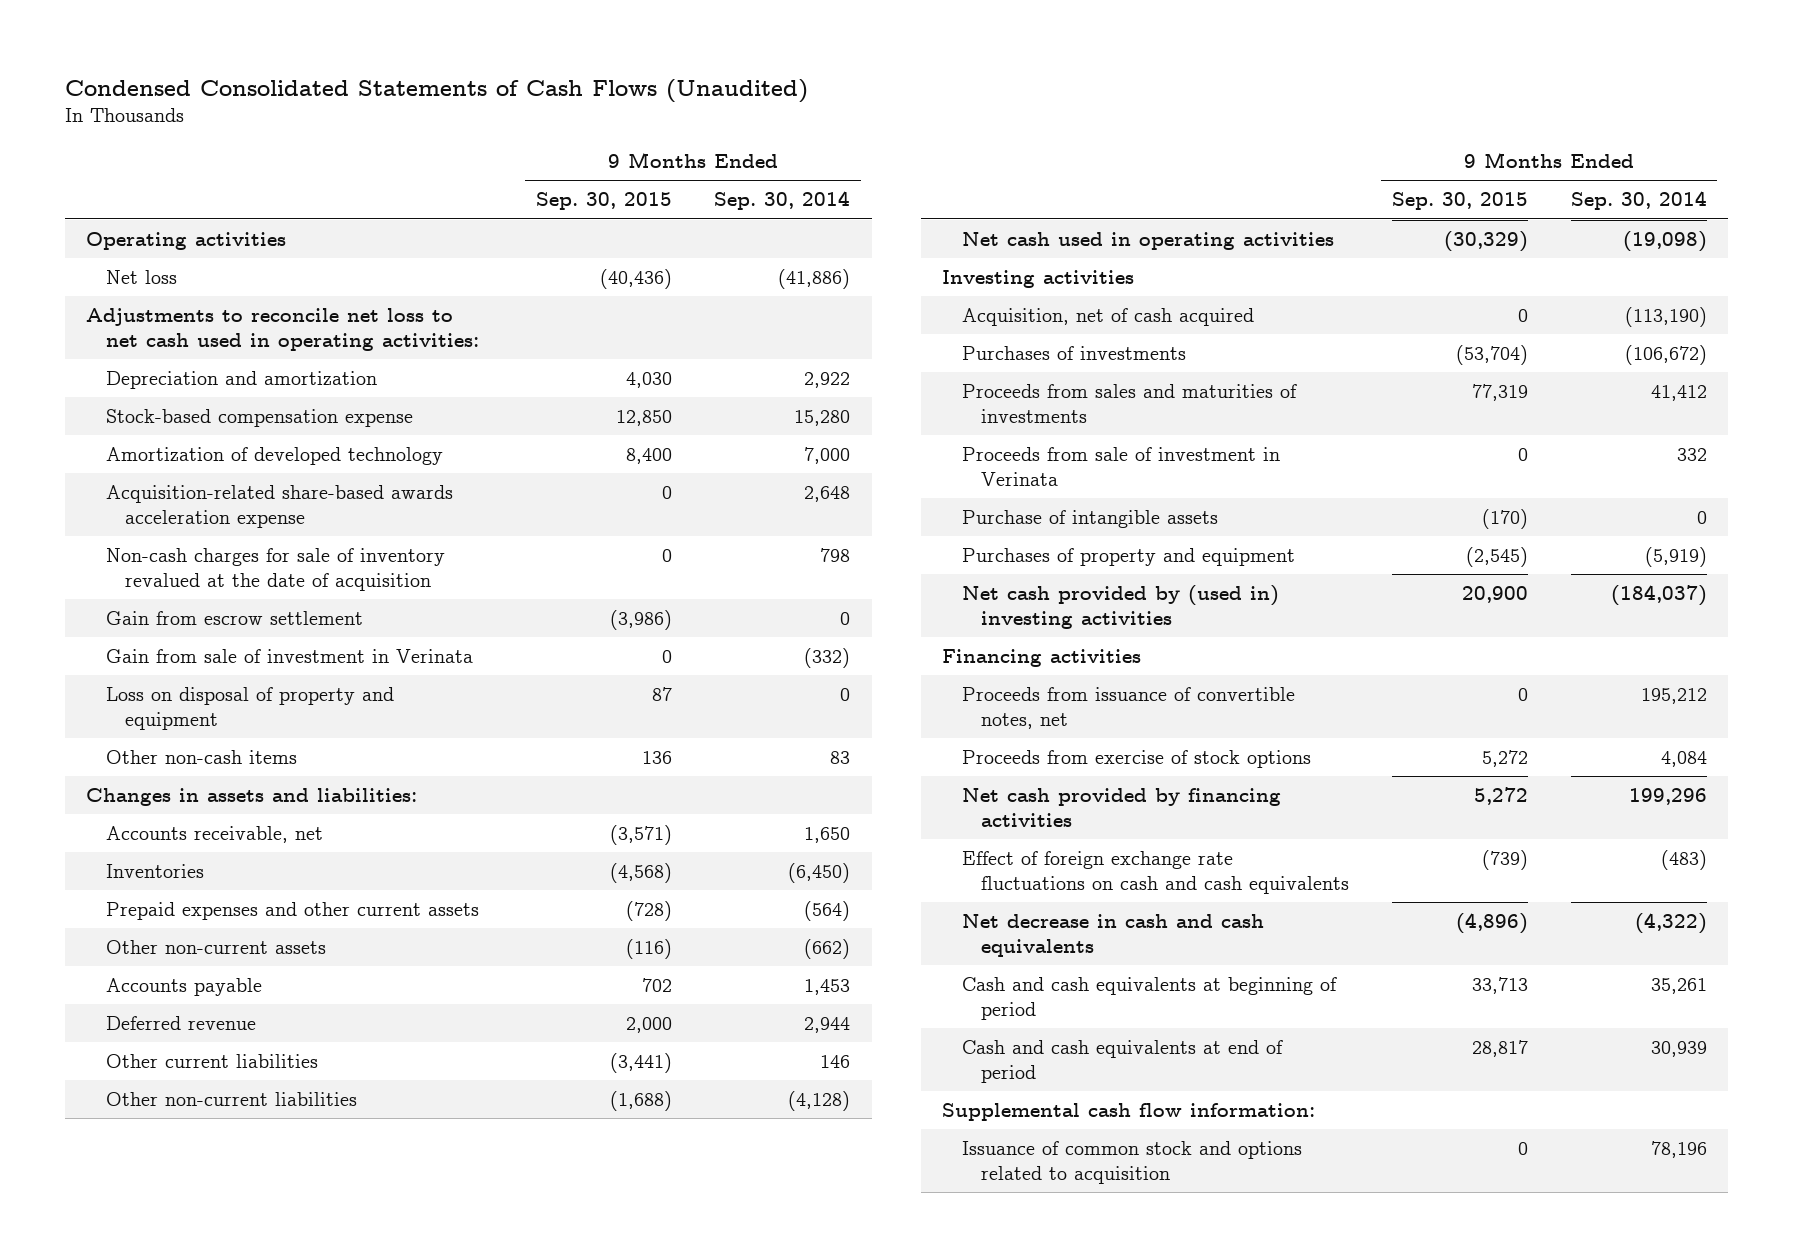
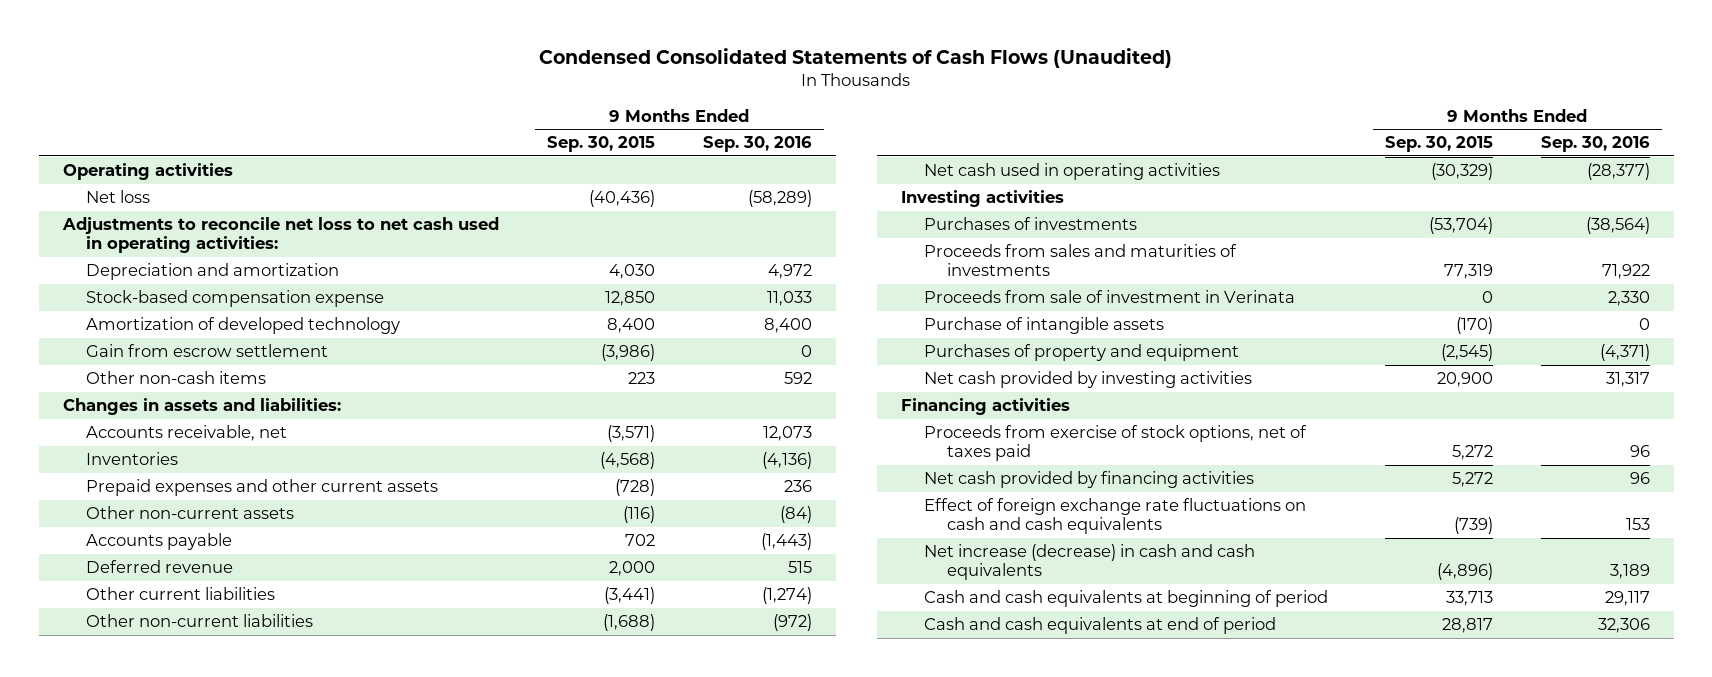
- | 9 Months Ended Sep. 30, 2015 | 9 Months Ended Sep. 30, 2014
+ | 9 Months Ended Sep. 30, 2015 | 9 Months Ended Sep. 30, 2016
- Acquisition-related share-based awards acceleration expense | 0 | 2,648
- Non-cash charges for sale of inventory revalued at the date of acquisition | 0 | 798
- Gain from sale of investment in Verinata | 0 | (332)
- Loss on disposal of property and equipment | 87 | 0
- Other non-cash items | 136 | 83
+ Other non-cash items | 223 | 592
- Acquisition, net of cash acquired | 0 | (113,190)
- Net cash provided by (used in) investing activities | 20,900 | (184,037)
+ Net cash provided by investing activities | 20,900 | 31,317
- Proceeds from issuance of convertible notes, net | 0 | 195,212
- Proceeds from exercise of stock options | 5,272 | 4,084
+ Proceeds from exercise of stock options, net of taxes paid | 5,272 | 96
- Net decrease in cash and cash equivalents | (4,896) | (4,322)
+ Net increase (decrease) in cash and cash equivalents | (4,896) | 3,189
- Supplemental cash flow information:
- Issuance of common stock and options related to acquisition | 0 | 78,196

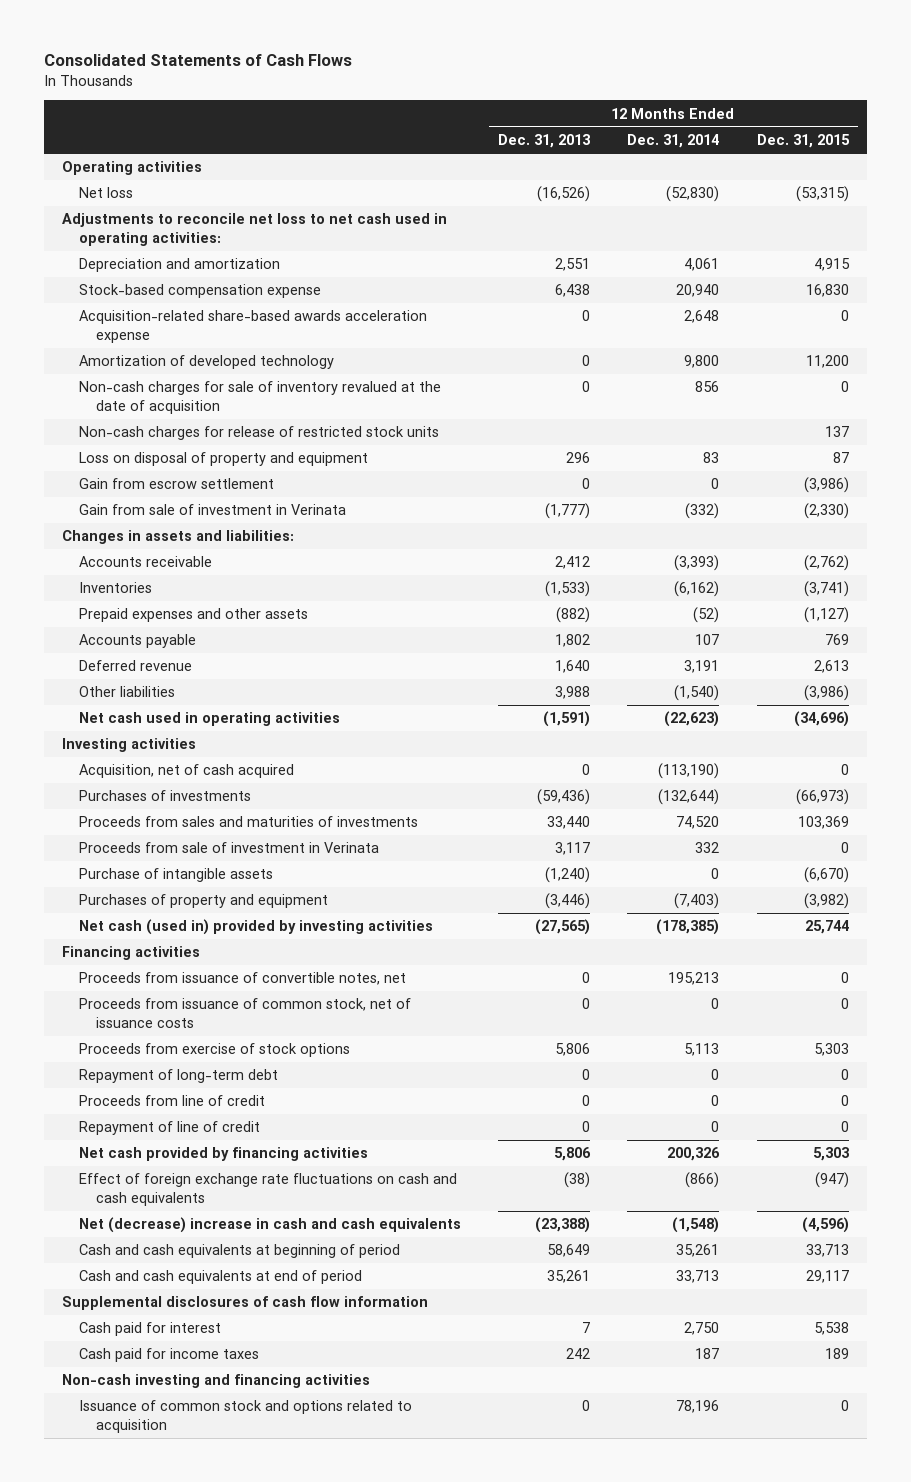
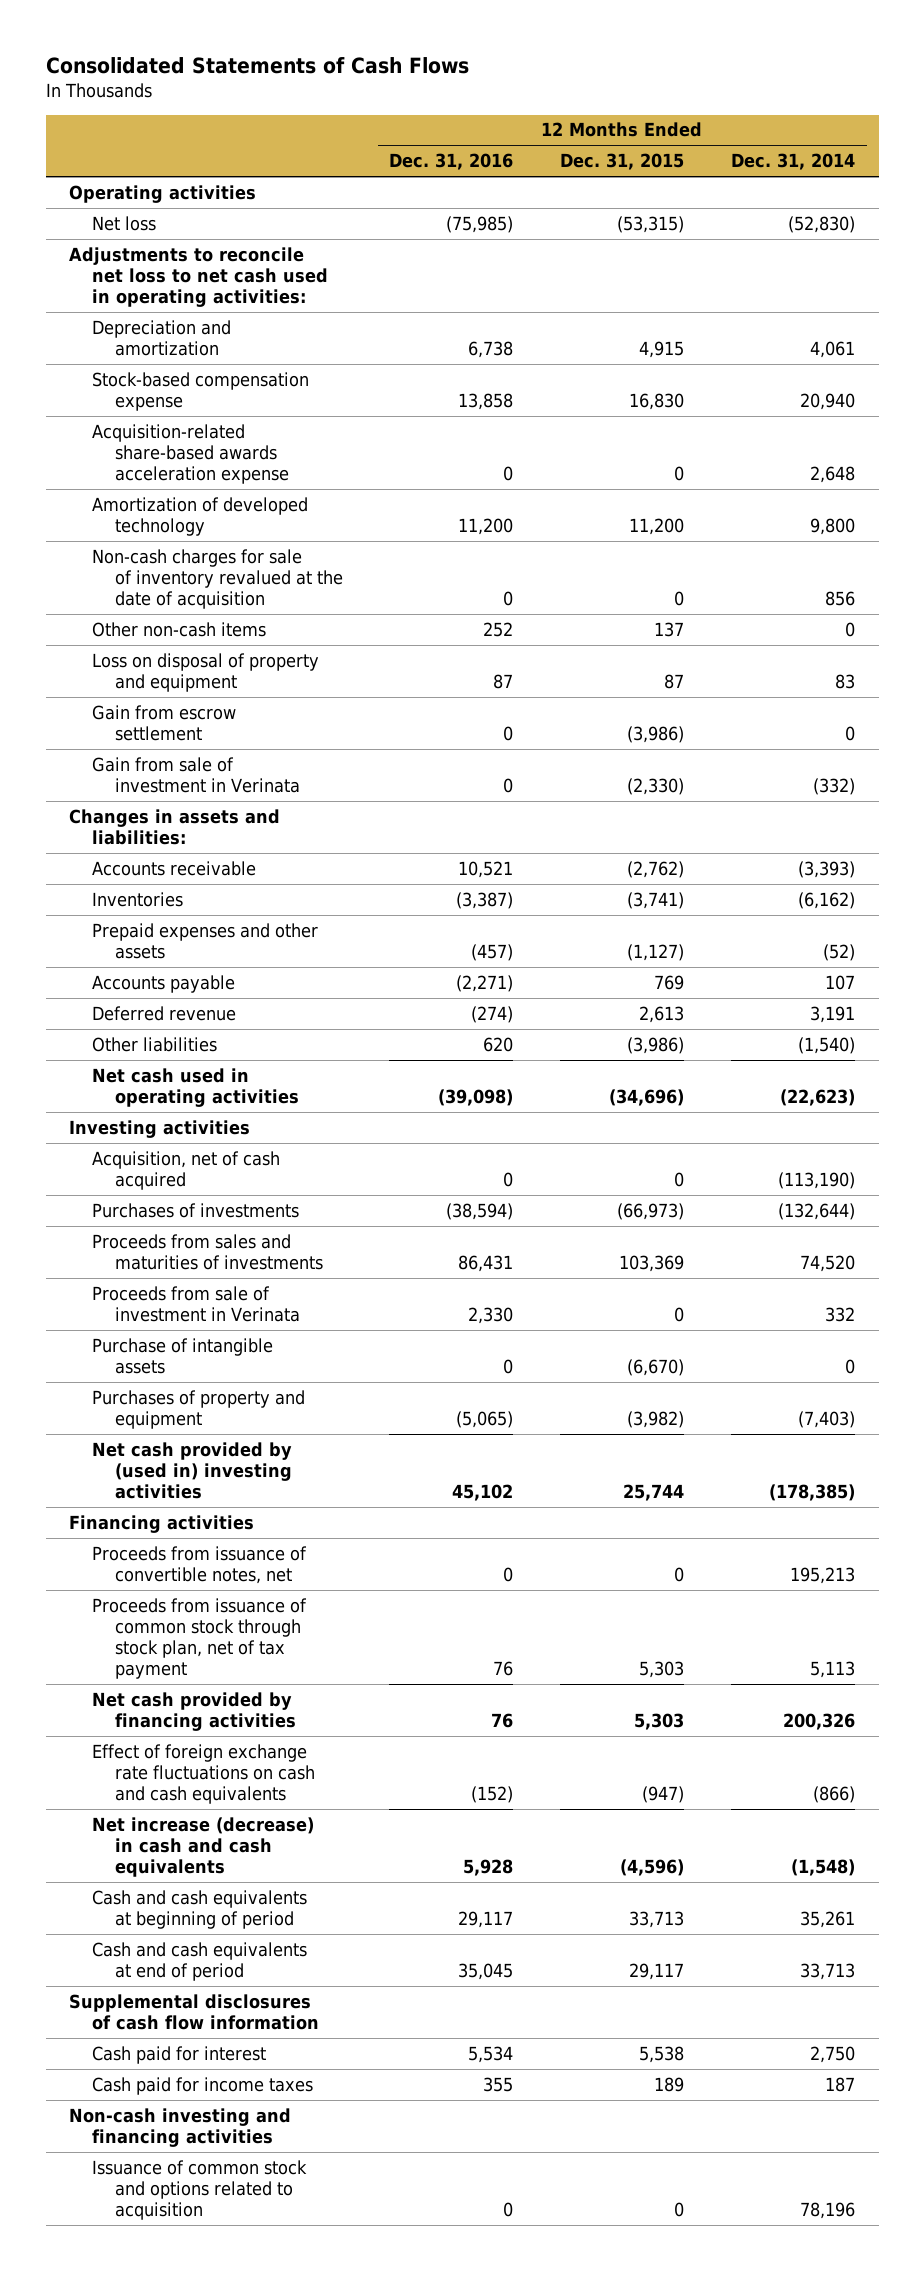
- | 12 Months Ended Dec. 31, 2013 | 12 Months Ended Dec. 31, 2014 | 12 Months Ended Dec. 31, 2015
+ | 12 Months Ended Dec. 31, 2016 | 12 Months Ended Dec. 31, 2015 | 12 Months Ended Dec. 31, 2014
- Non-cash charges for release of restricted stock units | | | 137
+ Other non-cash items | 252 | 137 | 0
- Net cash (used in) provided by investing activities | (27,565) | (178,385) | 25,744
+ Net cash provided by (used in) investing activities | 45,102 | 25,744 | (178,385)
- Proceeds from issuance of common stock, net of issuance costs | 0 | 0 | 0
- Proceeds from exercise of stock options | 5,806 | 5,113 | 5,303
- Repayment of long-term debt | 0 | 0 | 0
- Proceeds from line of credit | 0 | 0 | 0
- Repayment of line of credit | 0 | 0 | 0
+ Proceeds from issuance of common stock through stock plan, net of tax payment | 76 | 5,303 | 5,113
- Net (decrease) increase in cash and cash equivalents | (23,388) | (1,548) | (4,596)
+ Net increase (decrease) in cash and cash equivalents | 5,928 | (4,596) | (1,548)

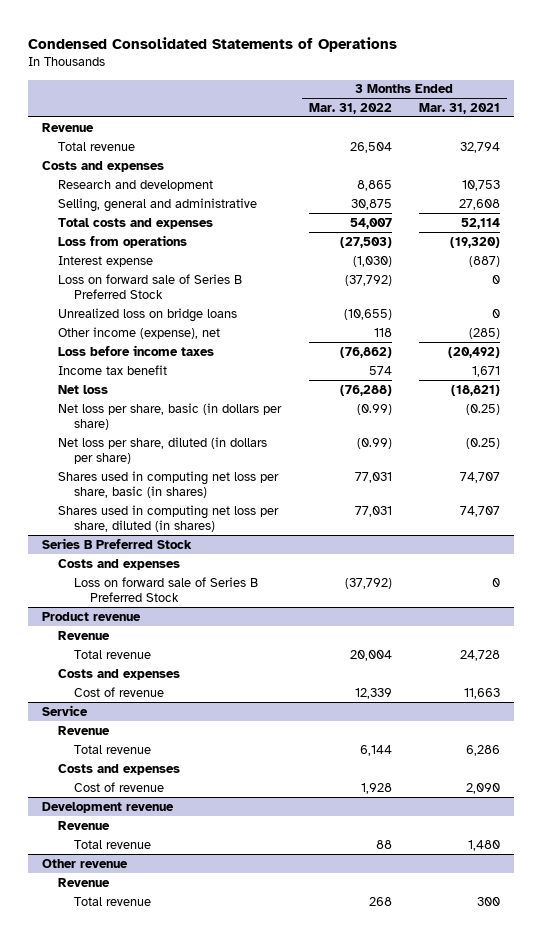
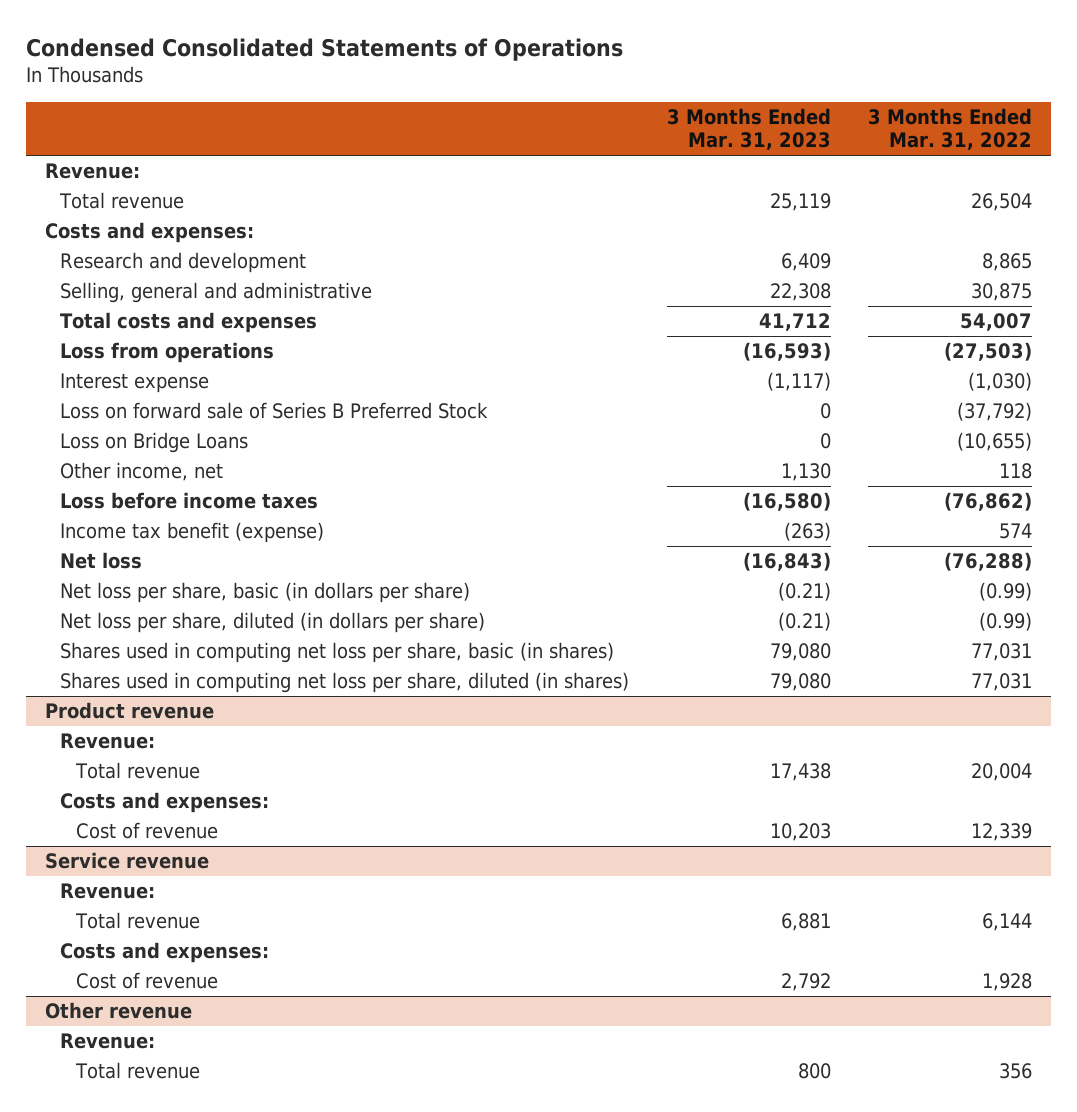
- | 3 Months Ended Mar. 31, 2022 | 3 Months Ended Mar. 31, 2021
+ | 3 Months Ended Mar. 31, 2023 | 3 Months Ended Mar. 31, 2022
- Revenue
+ Revenue:
- Costs and expenses
+ Costs and expenses:
- Unrealized loss on bridge loans | (10,655) | 0
- Other income (expense), net | 118 | (285)
+ Loss on Bridge Loans | 0 | (10,655)
+ Other income, net | 1,130 | 118
- Income tax benefit | 574 | 1,671
+ Income tax benefit (expense) | (263) | 574
- Series B Preferred Stock
- Costs and expenses
- Loss on forward sale of Series B Preferred Stock | (37,792) | 0
@ Product revenue
- Revenue
+ Revenue:
- Costs and expenses
+ Costs and expenses:
- Service
- Revenue
+ Service revenue
+ Revenue:
- Costs and expenses
+ Costs and expenses:
- Development revenue
- Revenue
- Total revenue | 88 | 1,480
@ Other revenue
- Revenue
- Total revenue | 268 | 300
+ Revenue:
+ Total revenue | 800 | 356

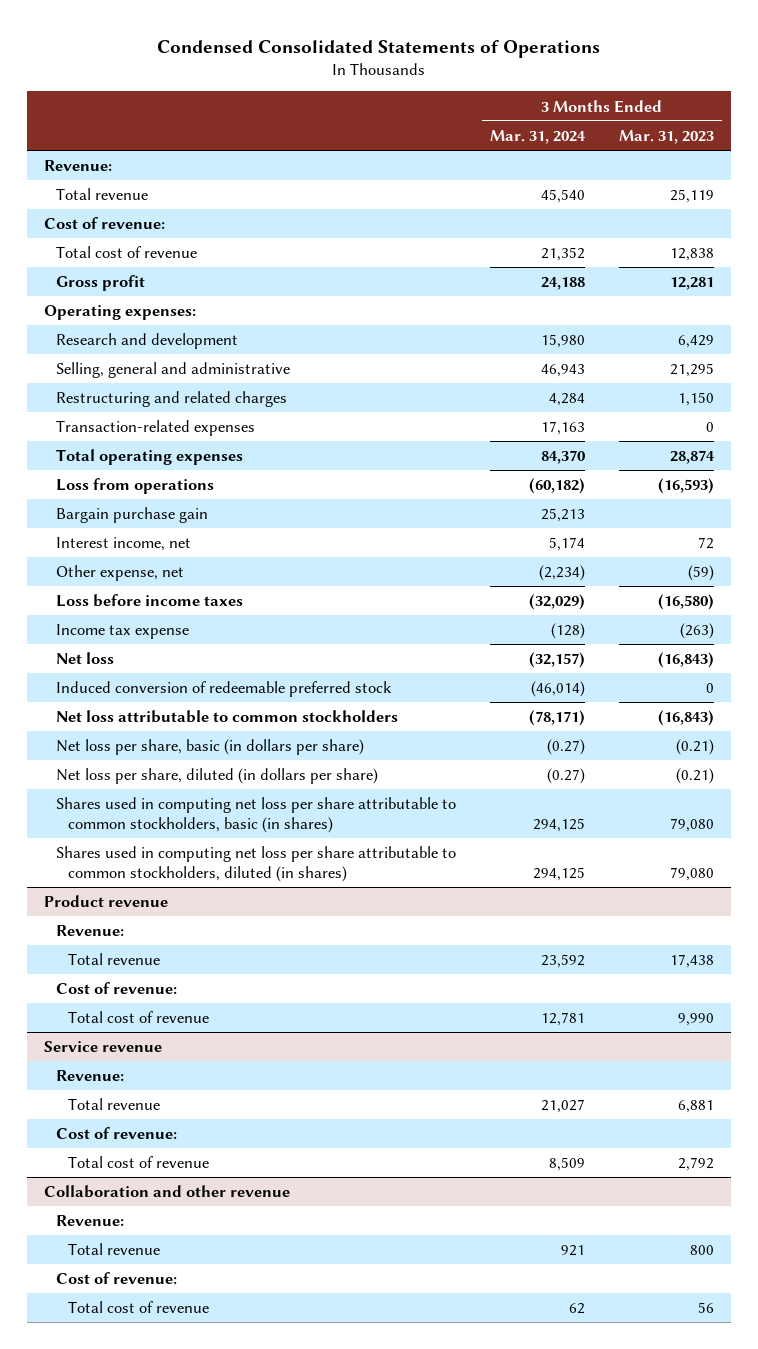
- | 3 Months Ended Mar. 31, 2023 | 3 Months Ended Mar. 31, 2022
+ | 3 Months Ended Mar. 31, 2024 | 3 Months Ended Mar. 31, 2023
- Costs and expenses:
- Research and development | 6,409 | 8,865
- Selling, general and administrative | 22,308 | 30,875
- Total costs and expenses | 41,712 | 54,007
+ Cost of revenue:
+ Total cost of revenue | 21,352 | 12,838
+ Gross profit | 24,188 | 12,281
+ Operating expenses:
+ Research and development | 15,980 | 6,429
+ Selling, general and administrative | 46,943 | 21,295
+ Restructuring and related charges | 4,284 | 1,150
+ Transaction-related expenses | 17,163 | 0
+ Total operating expenses | 84,370 | 28,874
- Interest expense | (1,117) | (1,030)
- Loss on forward sale of Series B Preferred Stock | 0 | (37,792)
- Loss on Bridge Loans | 0 | (10,655)
- Other income, net | 1,130 | 118
+ Bargain purchase gain | 25,213 |
+ Interest income, net | 5,174 | 72
+ Other expense, net | (2,234) | (59)
- Income tax benefit (expense) | (263) | 574
+ Income tax expense | (128) | (263)
+ Induced conversion of redeemable preferred stock | (46,014) | 0
+ Net loss attributable to common stockholders | (78,171) | (16,843)
- Shares used in computing net loss per share, basic (in shares) | 79,080 | 77,031
- Shares used in computing net loss per share, diluted (in shares) | 79,080 | 77,031
+ Shares used in computing net loss per share attributable to common stockholders, basic (in shares) | 294,125 | 79,080
+ Shares used in computing net loss per share attributable to common stockholders, diluted (in shares) | 294,125 | 79,080
@ Product revenue
- Costs and expenses:
- Cost of revenue | 10,203 | 12,339
+ Cost of revenue:
+ Total cost of revenue | 12,781 | 9,990
@ Service revenue
- Costs and expenses:
- Cost of revenue | 2,792 | 1,928
- Other revenue
@ Service revenue
+ Cost of revenue:
+ Total cost of revenue | 8,509 | 2,792
+ Collaboration and other revenue
+ Cost of revenue:
+ Total cost of revenue | 62 | 56

